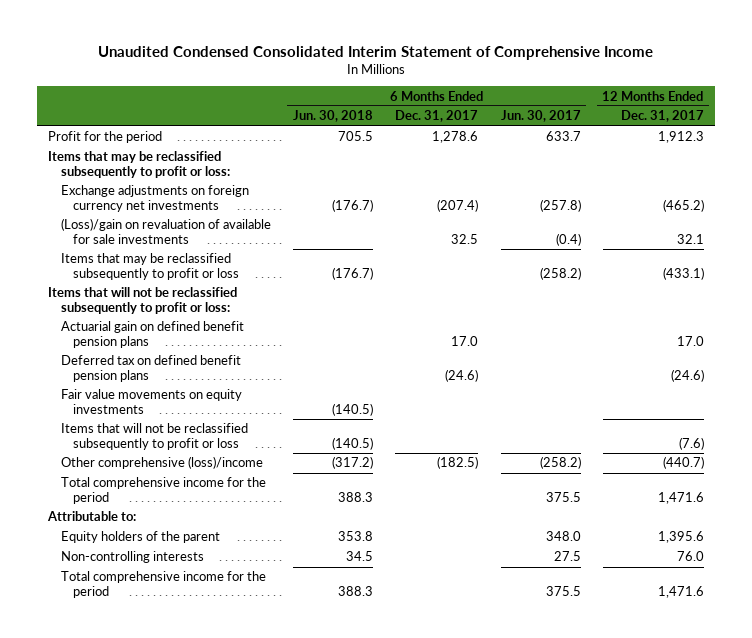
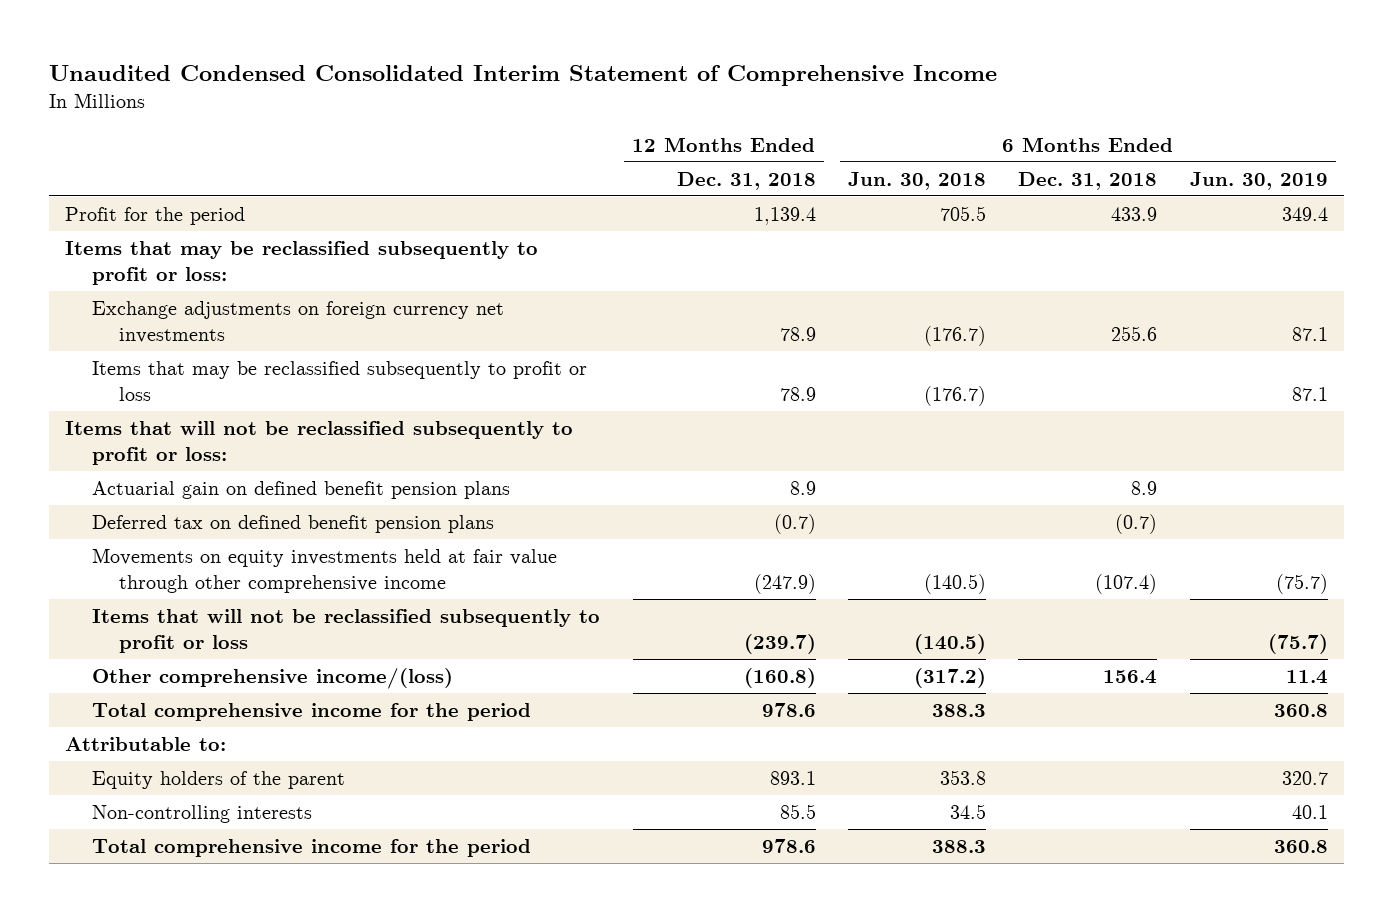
- | 6 Months Ended Jun. 30, 2018 | 6 Months Ended Dec. 31, 2017 | 6 Months Ended Jun. 30, 2017 | 12 Months Ended Dec. 31, 2017
+ | 12 Months Ended Dec. 31, 2018 | 6 Months Ended Jun. 30, 2018 | 6 Months Ended Dec. 31, 2018 | 6 Months Ended Jun. 30, 2019
- (Loss)/gain on revaluation of available for sale investments | | 32.5 | (0.4) | 32.1
- Fair value movements on equity investments | (140.5) | | |
+ Movements on equity investments held at fair value through other comprehensive income | (247.9) | (140.5) | (107.4) | (75.7)
- Other comprehensive (loss)/income | (317.2) | (182.5) | (258.2) | (440.7)
+ Other comprehensive income/(loss) | (160.8) | (317.2) | 156.4 | 11.4

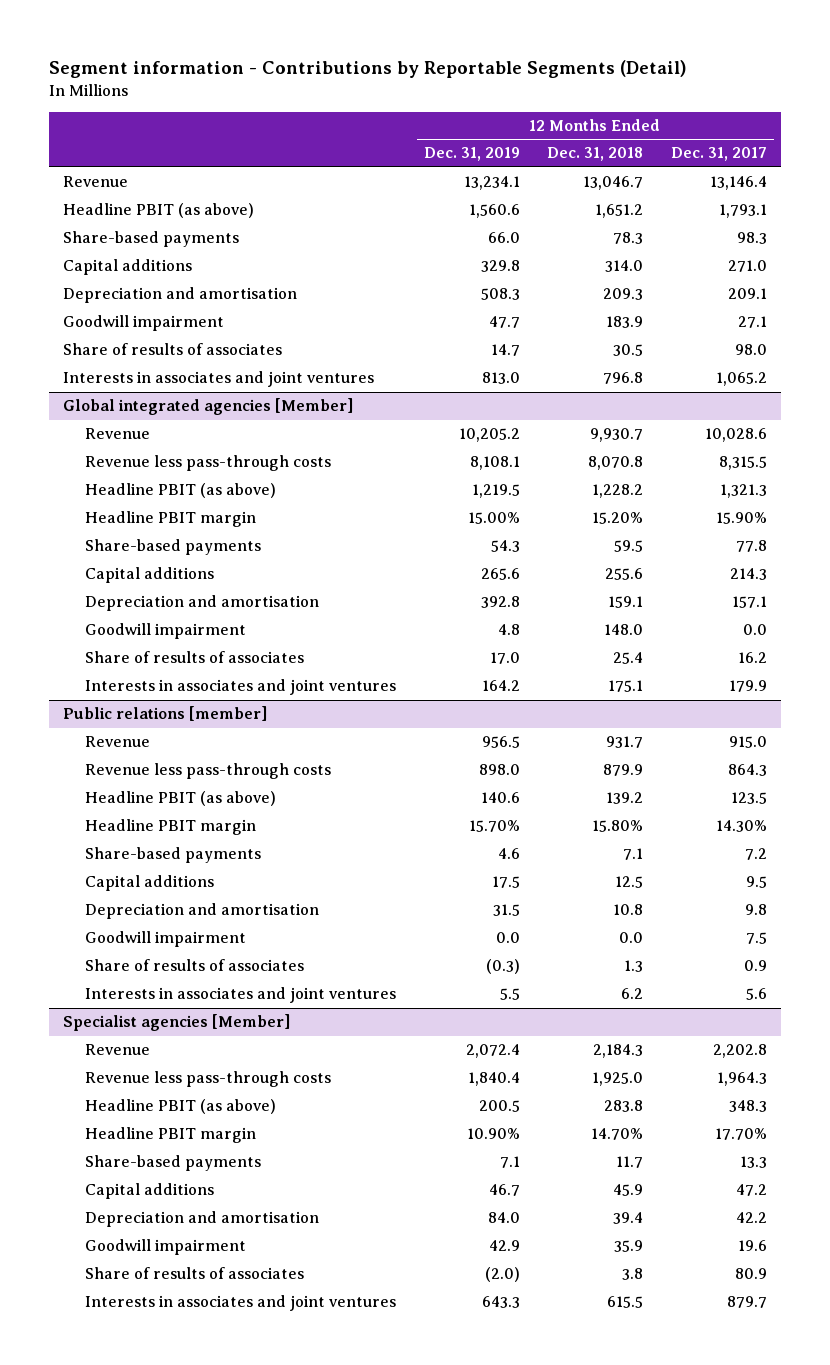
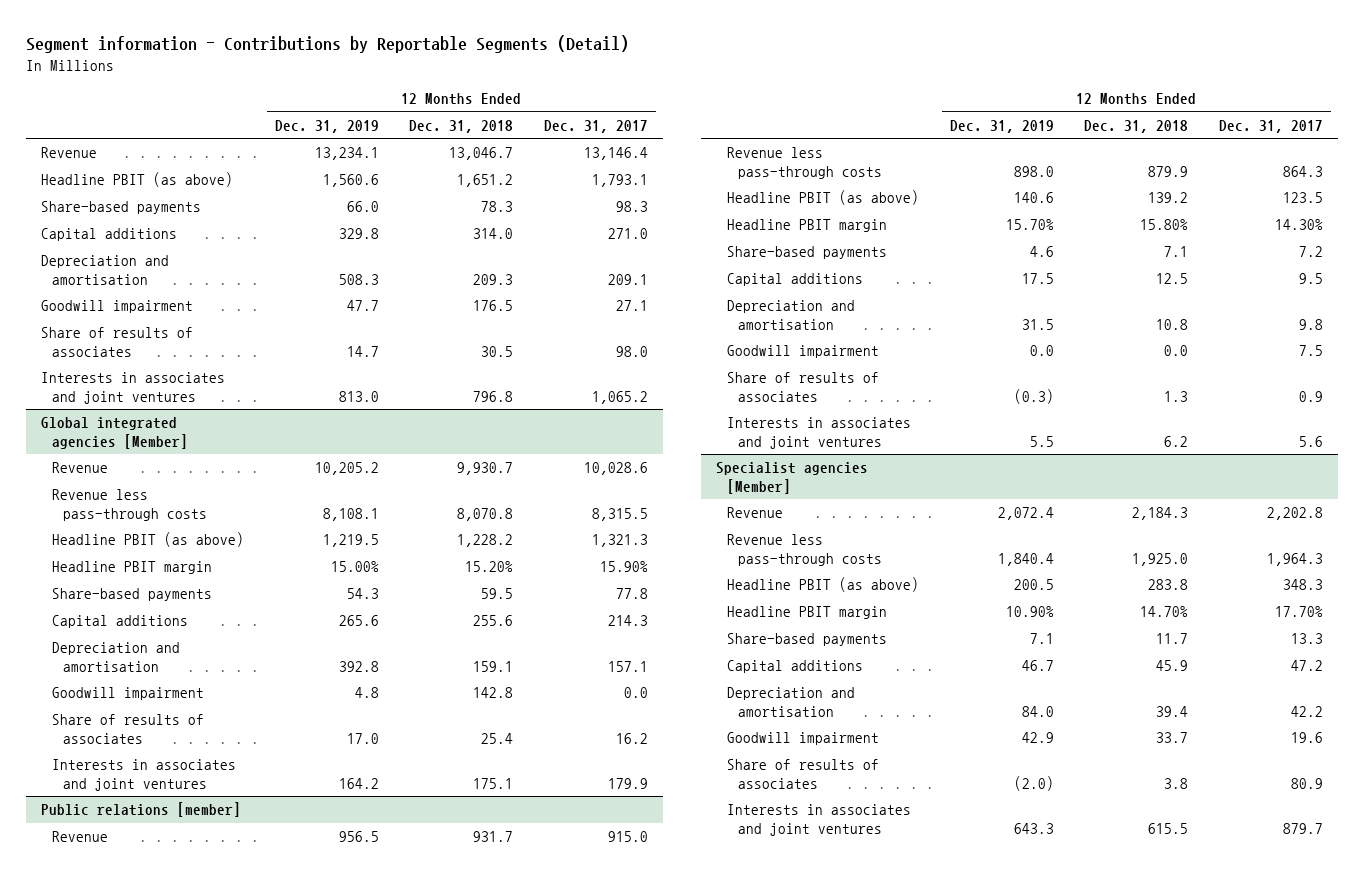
- Goodwill impairment | 47.7 | 183.9 | 27.1
+ Goodwill impairment | 47.7 | 176.5 | 27.1
@ Global integrated agencies [Member]
- Goodwill impairment | 4.8 | 148.0 | 0.0
+ Goodwill impairment | 4.8 | 142.8 | 0.0
@ Specialist agencies [Member]
- Goodwill impairment | 42.9 | 35.9 | 19.6
+ Goodwill impairment | 42.9 | 33.7 | 19.6

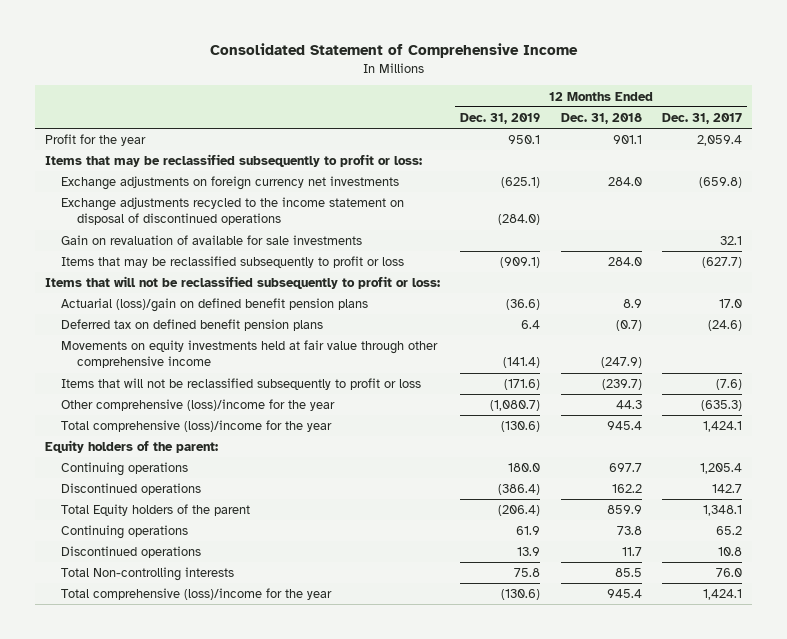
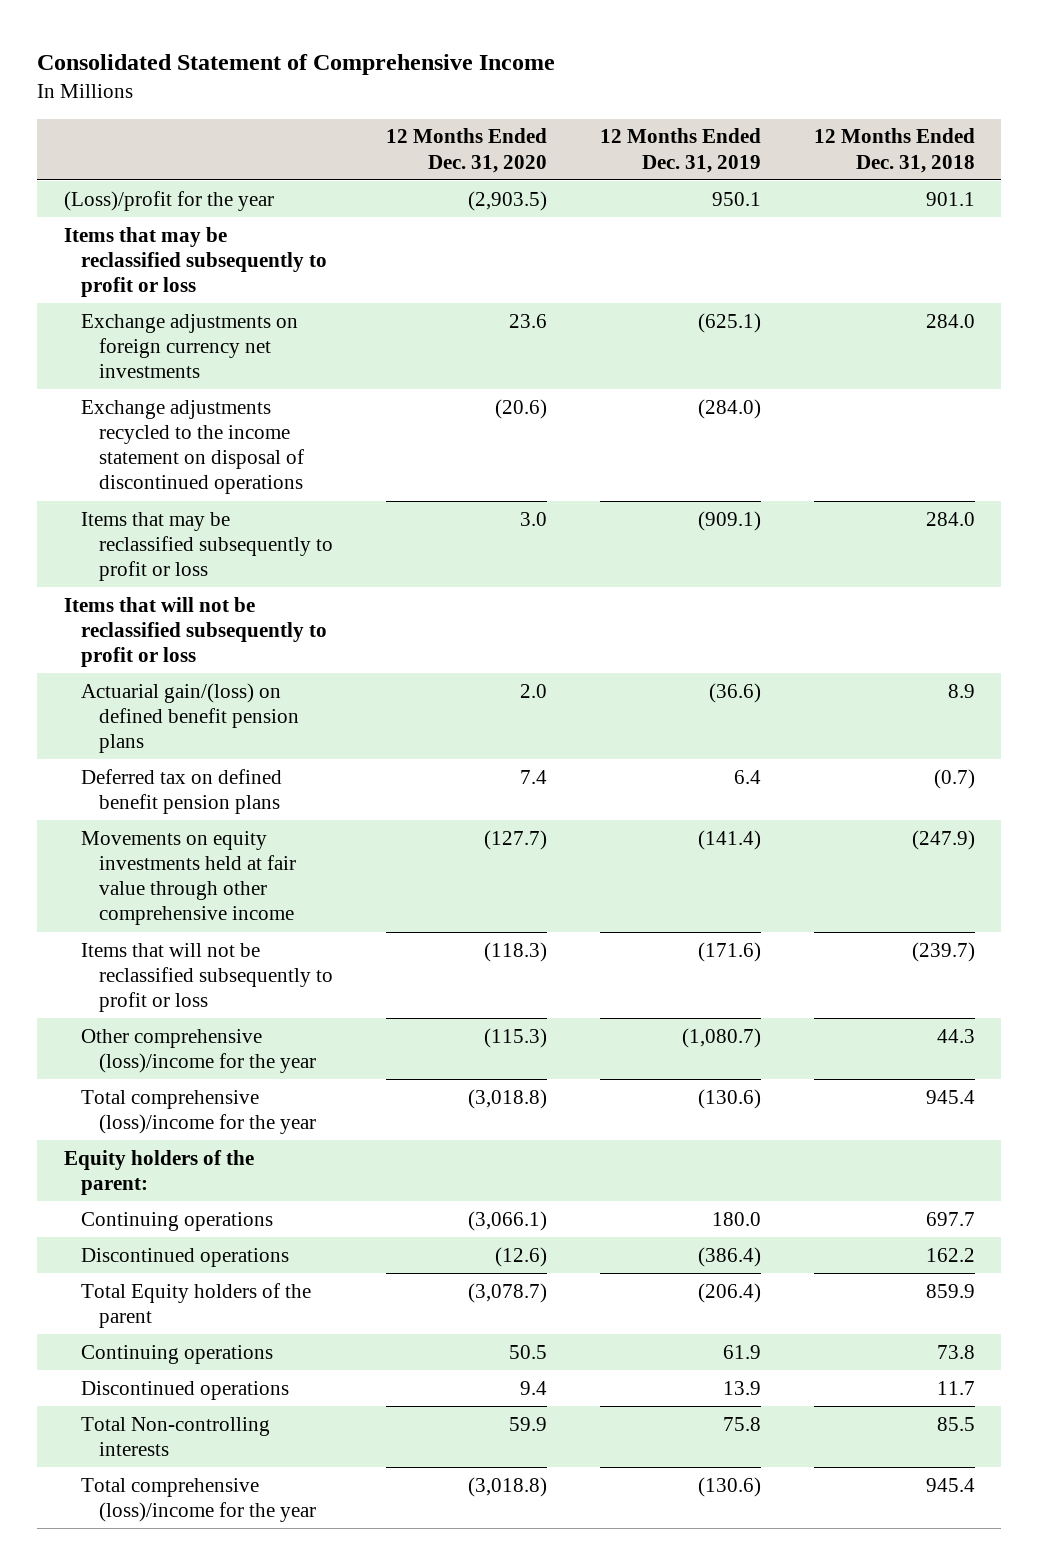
- | 12 Months Ended Dec. 31, 2019 | 12 Months Ended Dec. 31, 2018 | 12 Months Ended Dec. 31, 2017
+ | 12 Months Ended Dec. 31, 2020 | 12 Months Ended Dec. 31, 2019 | 12 Months Ended Dec. 31, 2018
- Profit for the year | 950.1 | 901.1 | 2,059.4
- Items that may be reclassified subsequently to profit or loss:
+ (Loss)/profit for the year | (2,903.5) | 950.1 | 901.1
+ Items that may be reclassified subsequently to profit or loss
- Gain on revaluation of available for sale investments | | | 32.1
- Items that will not be reclassified subsequently to profit or loss:
- Actuarial (loss)/gain on defined benefit pension plans | (36.6) | 8.9 | 17.0
+ Items that will not be reclassified subsequently to profit or loss
+ Actuarial gain/(loss) on defined benefit pension plans | 2.0 | (36.6) | 8.9

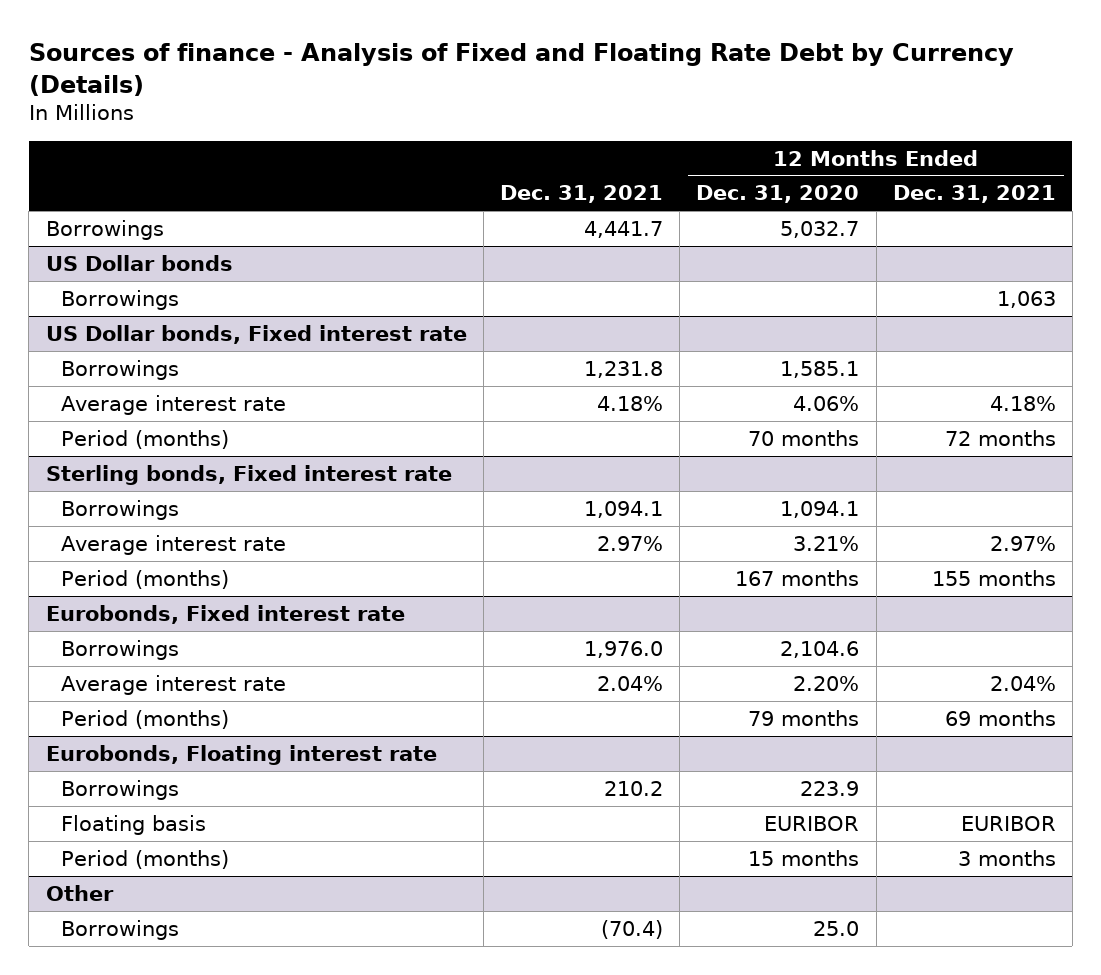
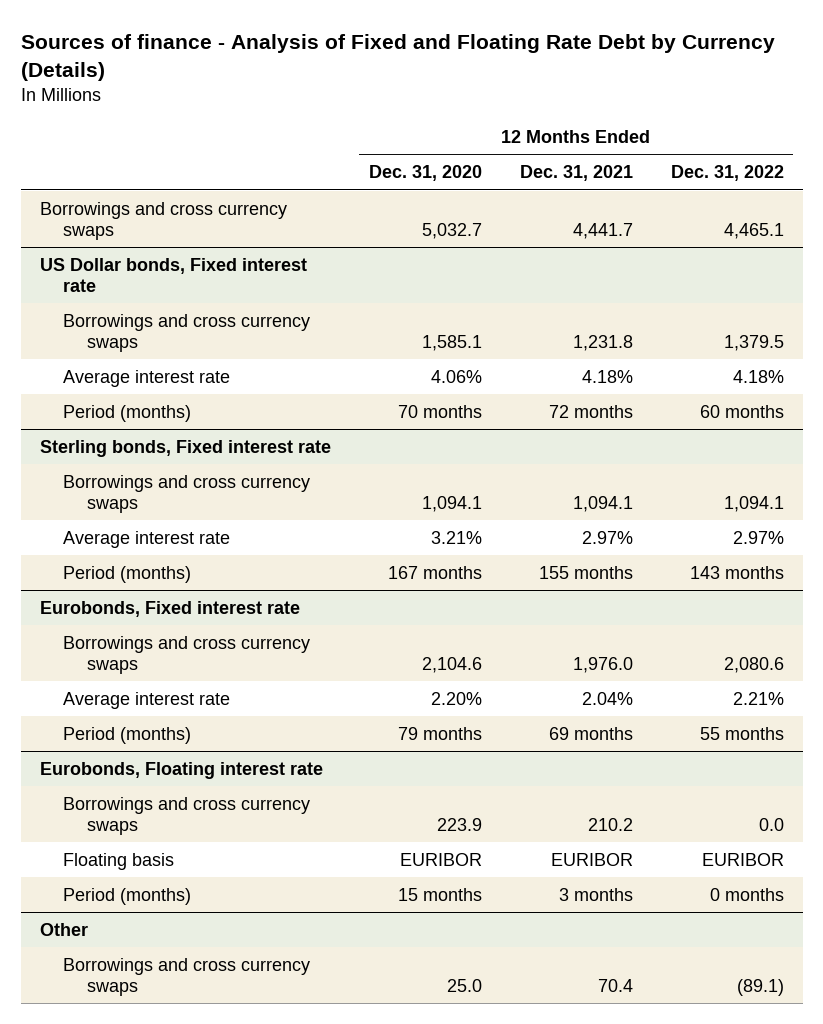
- | Dec. 31, 2021 | 12 Months Ended Dec. 31, 2020 | 12 Months Ended Dec. 31, 2021
+ | 12 Months Ended Dec. 31, 2020 | 12 Months Ended Dec. 31, 2021 | 12 Months Ended Dec. 31, 2022
- Borrowings | 4,441.7 | 5,032.7 |
- US Dollar bonds
- Borrowings | | | 1,063
+ Borrowings and cross currency swaps | 5,032.7 | 4,441.7 | 4,465.1
@ US Dollar bonds, Fixed interest rate
- Borrowings | 1,231.8 | 1,585.1 |
+ Borrowings and cross currency swaps | 1,585.1 | 1,231.8 | 1,379.5
@ Sterling bonds, Fixed interest rate
- Borrowings | 1,094.1 | 1,094.1 |
+ Borrowings and cross currency swaps | 1,094.1 | 1,094.1 | 1,094.1
@ Eurobonds, Fixed interest rate
- Borrowings | 1,976.0 | 2,104.6 |
+ Borrowings and cross currency swaps | 2,104.6 | 1,976.0 | 2,080.6
@ Eurobonds, Floating interest rate
- Borrowings | 210.2 | 223.9 |
+ Borrowings and cross currency swaps | 223.9 | 210.2 | 0.0
@ Other
- Borrowings | (70.4) | 25.0 |
+ Borrowings and cross currency swaps | 25.0 | 70.4 | (89.1)

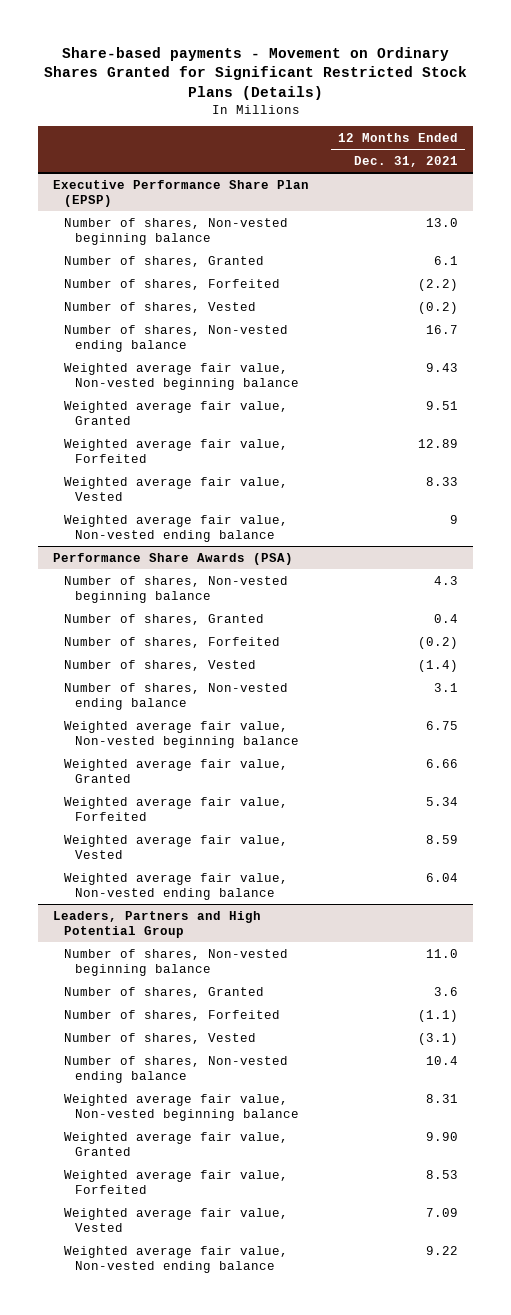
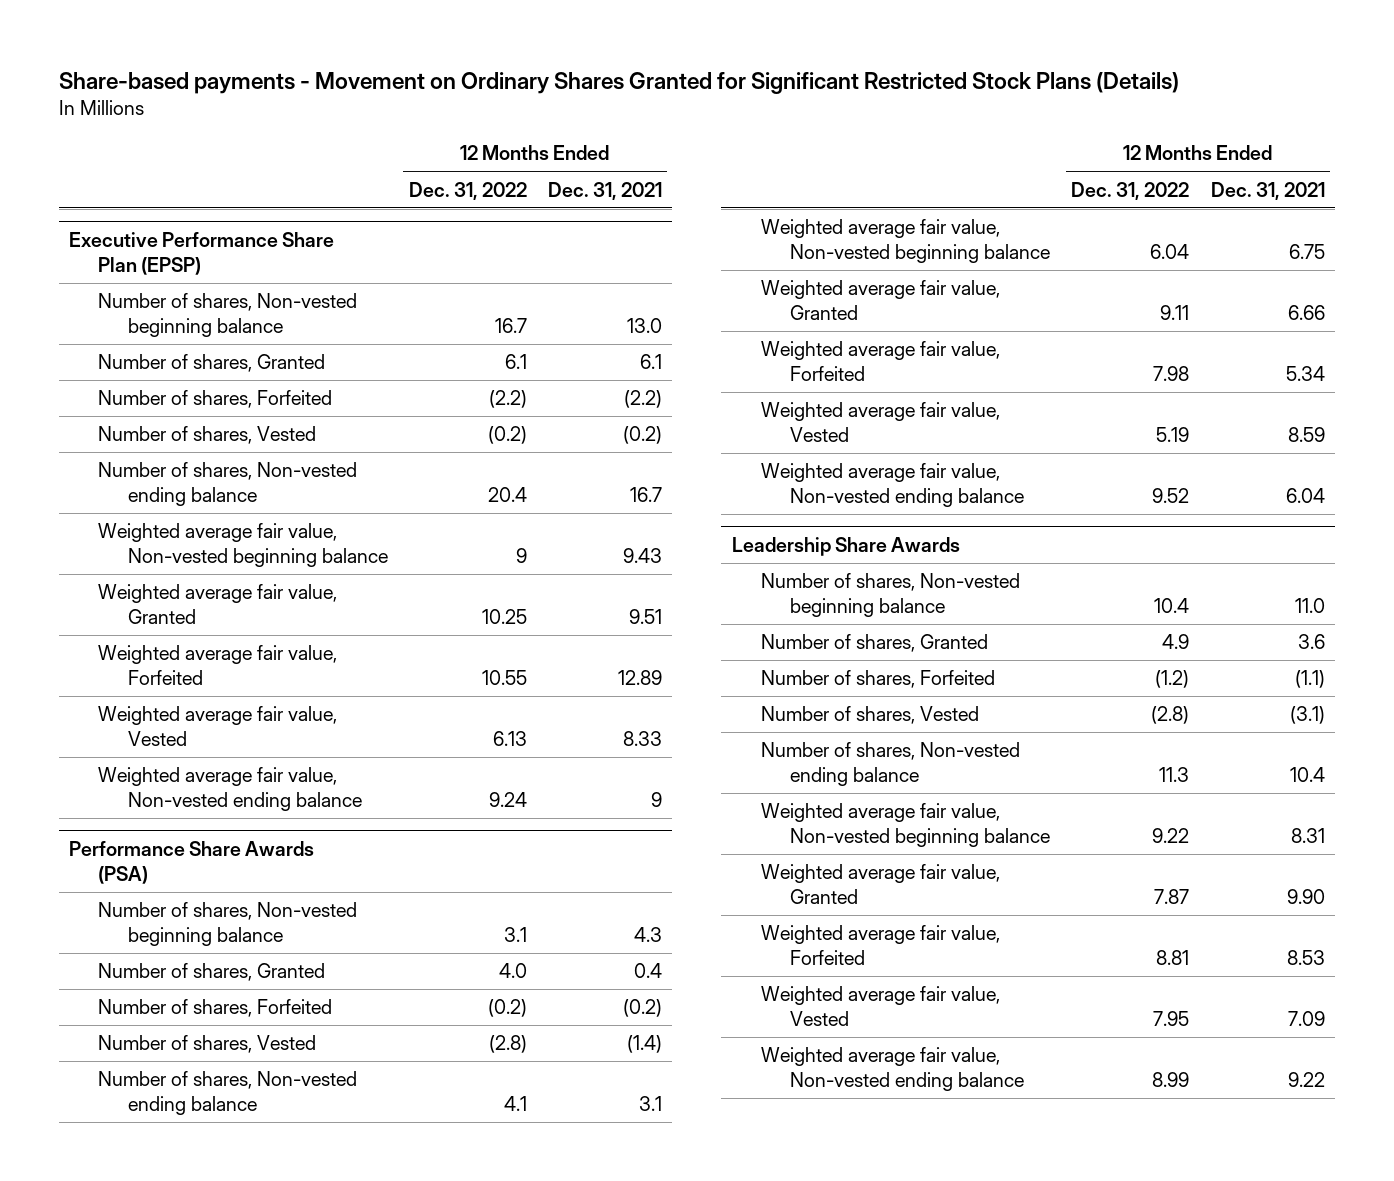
- | 12 Months Ended Dec. 31, 2021
+ | 12 Months Ended Dec. 31, 2022 | 12 Months Ended Dec. 31, 2021
- Leaders, Partners and High Potential Group
+ Leadership Share Awards

